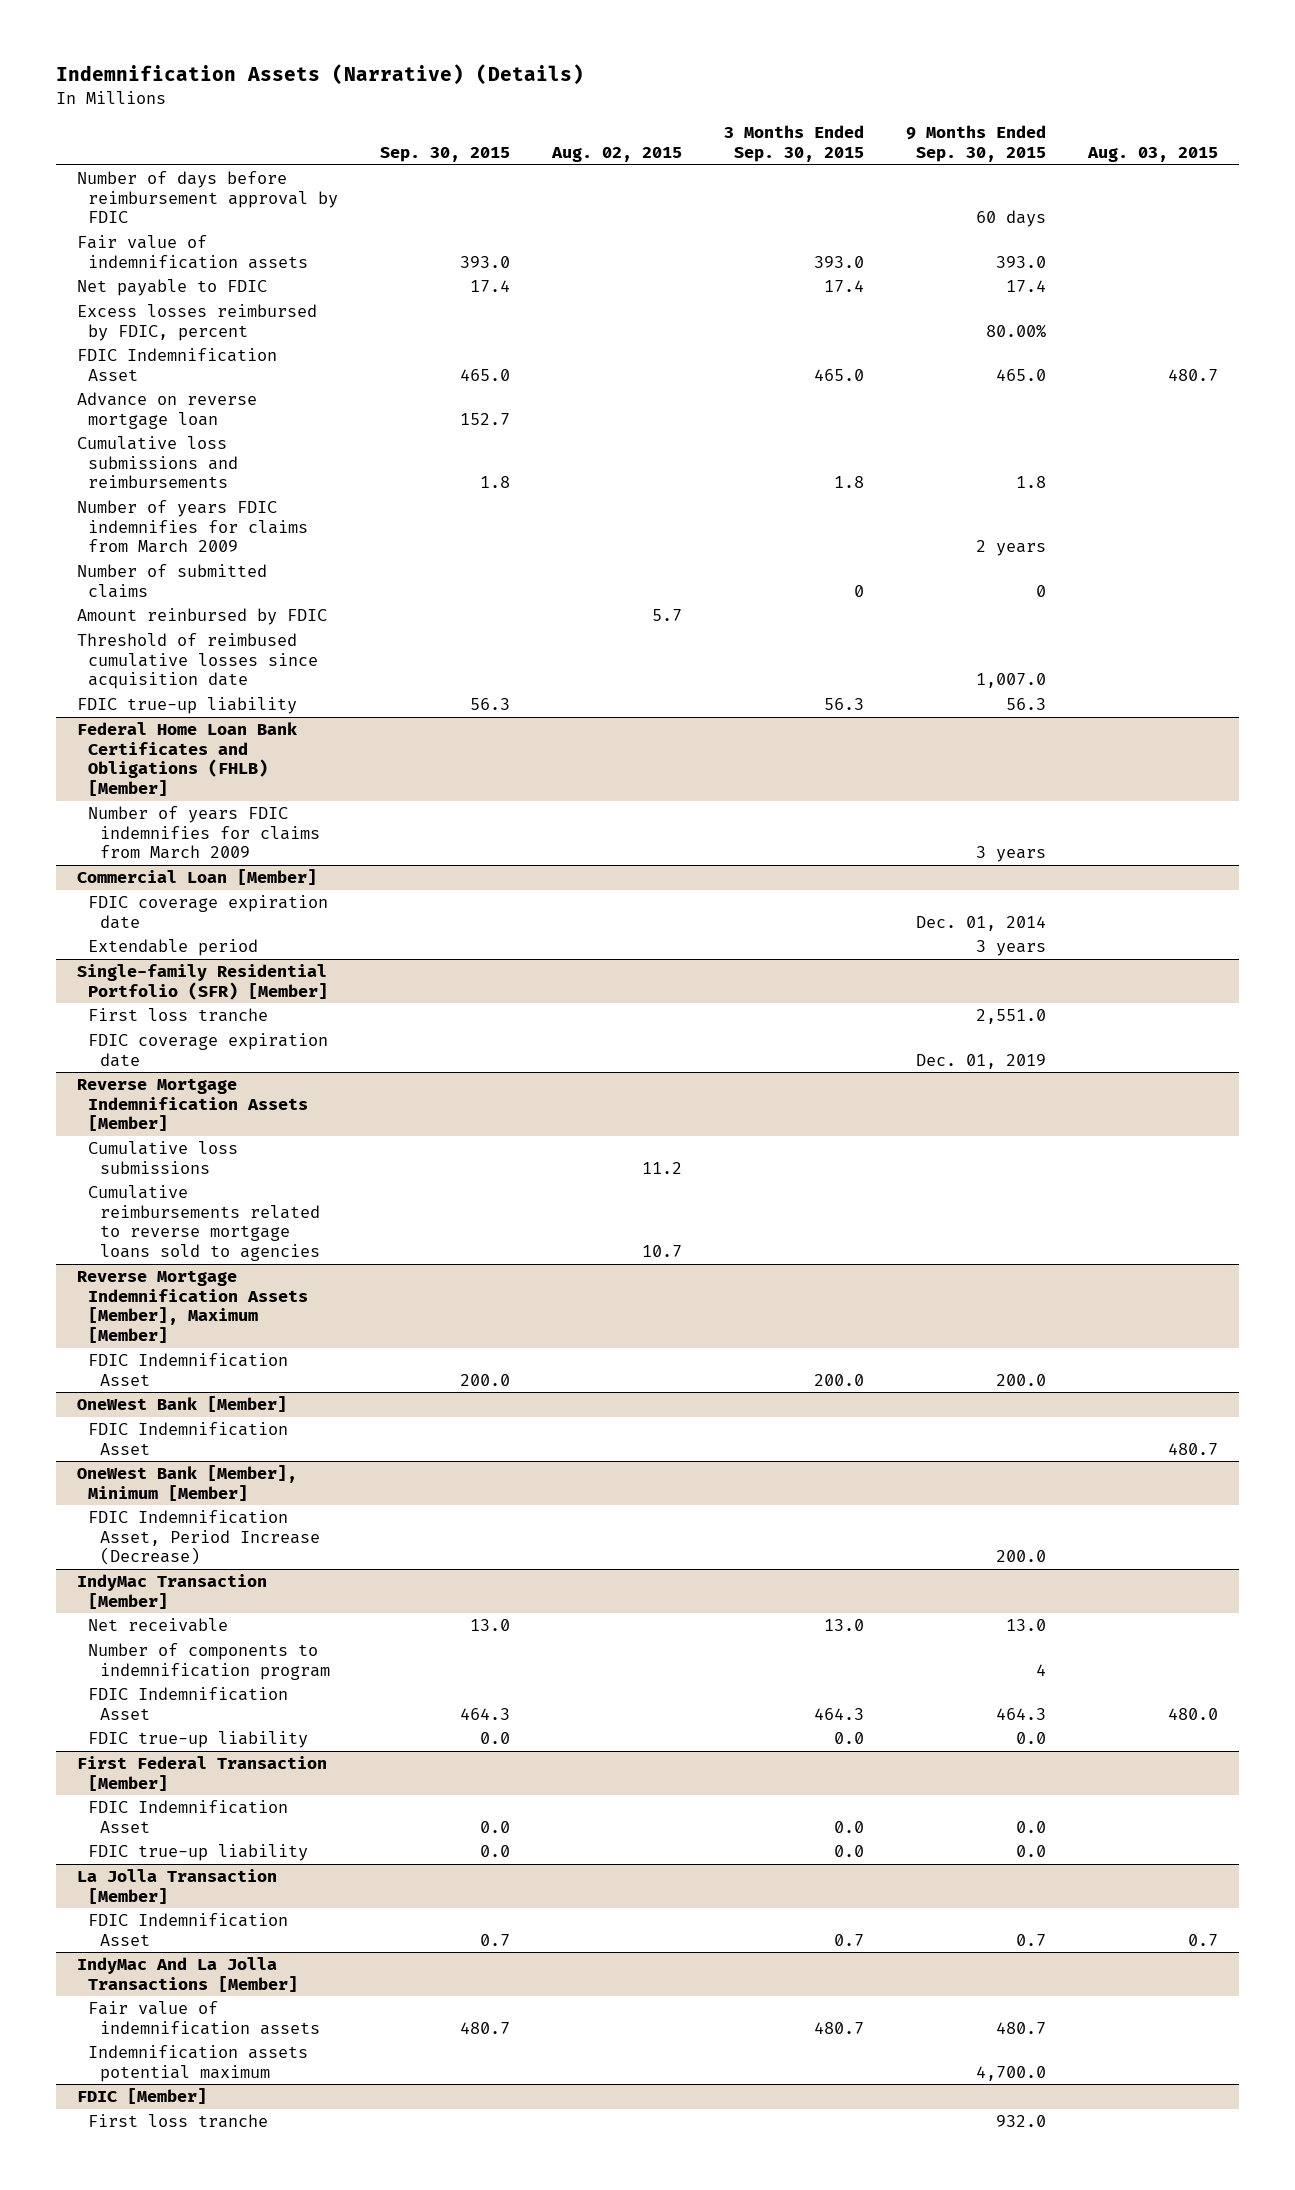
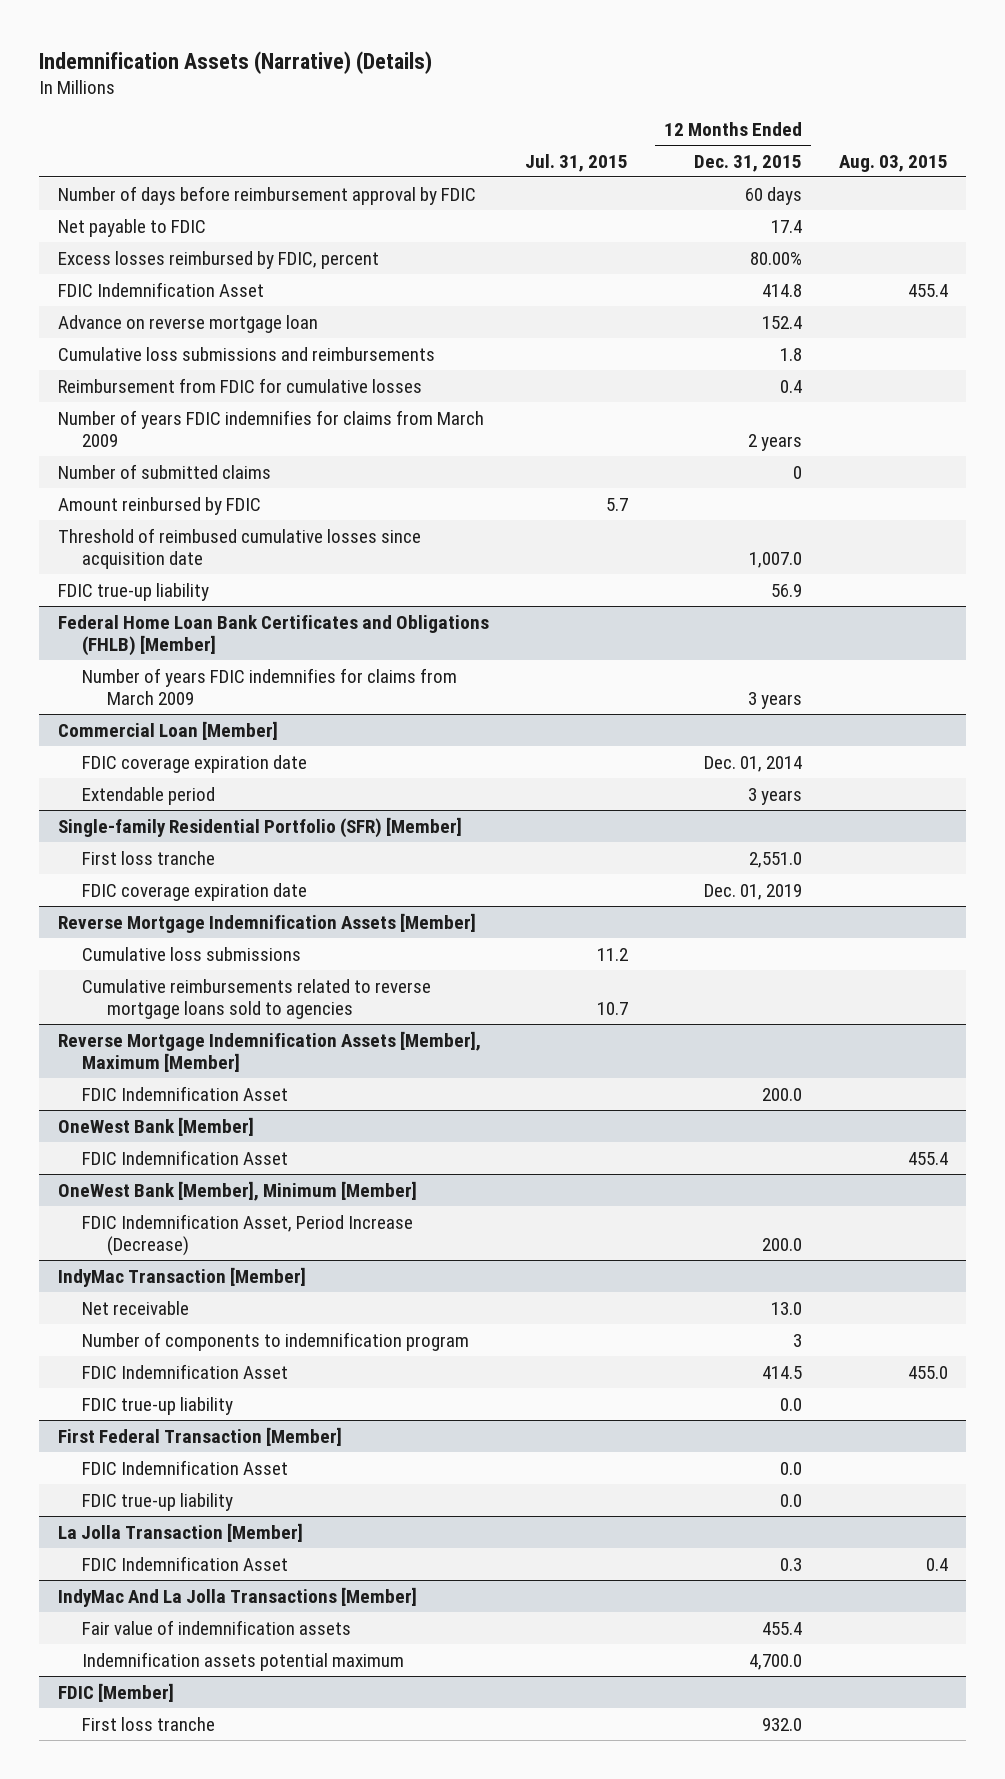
- | Sep. 30, 2015 | Aug. 02, 2015 | 3 Months Ended Sep. 30, 2015 | 9 Months Ended Sep. 30, 2015 | Aug. 03, 2015
+ | Jul. 31, 2015 | 12 Months Ended Dec. 31, 2015 | Aug. 03, 2015
- Fair value of indemnification assets | 393.0 | | 393.0 | 393.0 |
- FDIC Indemnification Asset | 465.0 | | 465.0 | 465.0 | 480.7
+ FDIC Indemnification Asset | | 414.8 | 455.4
+ Reimbursement from FDIC for cumulative losses | | 0.4 |
@ OneWest Bank [Member]
- FDIC Indemnification Asset | | | | | 480.7
+ FDIC Indemnification Asset | | | 455.4
@ IndyMac Transaction [Member]
- FDIC Indemnification Asset | 464.3 | | 464.3 | 464.3 | 480.0
+ FDIC Indemnification Asset | | 414.5 | 455.0
@ La Jolla Transaction [Member]
- FDIC Indemnification Asset | 0.7 | | 0.7 | 0.7 | 0.7
+ FDIC Indemnification Asset | | 0.3 | 0.4

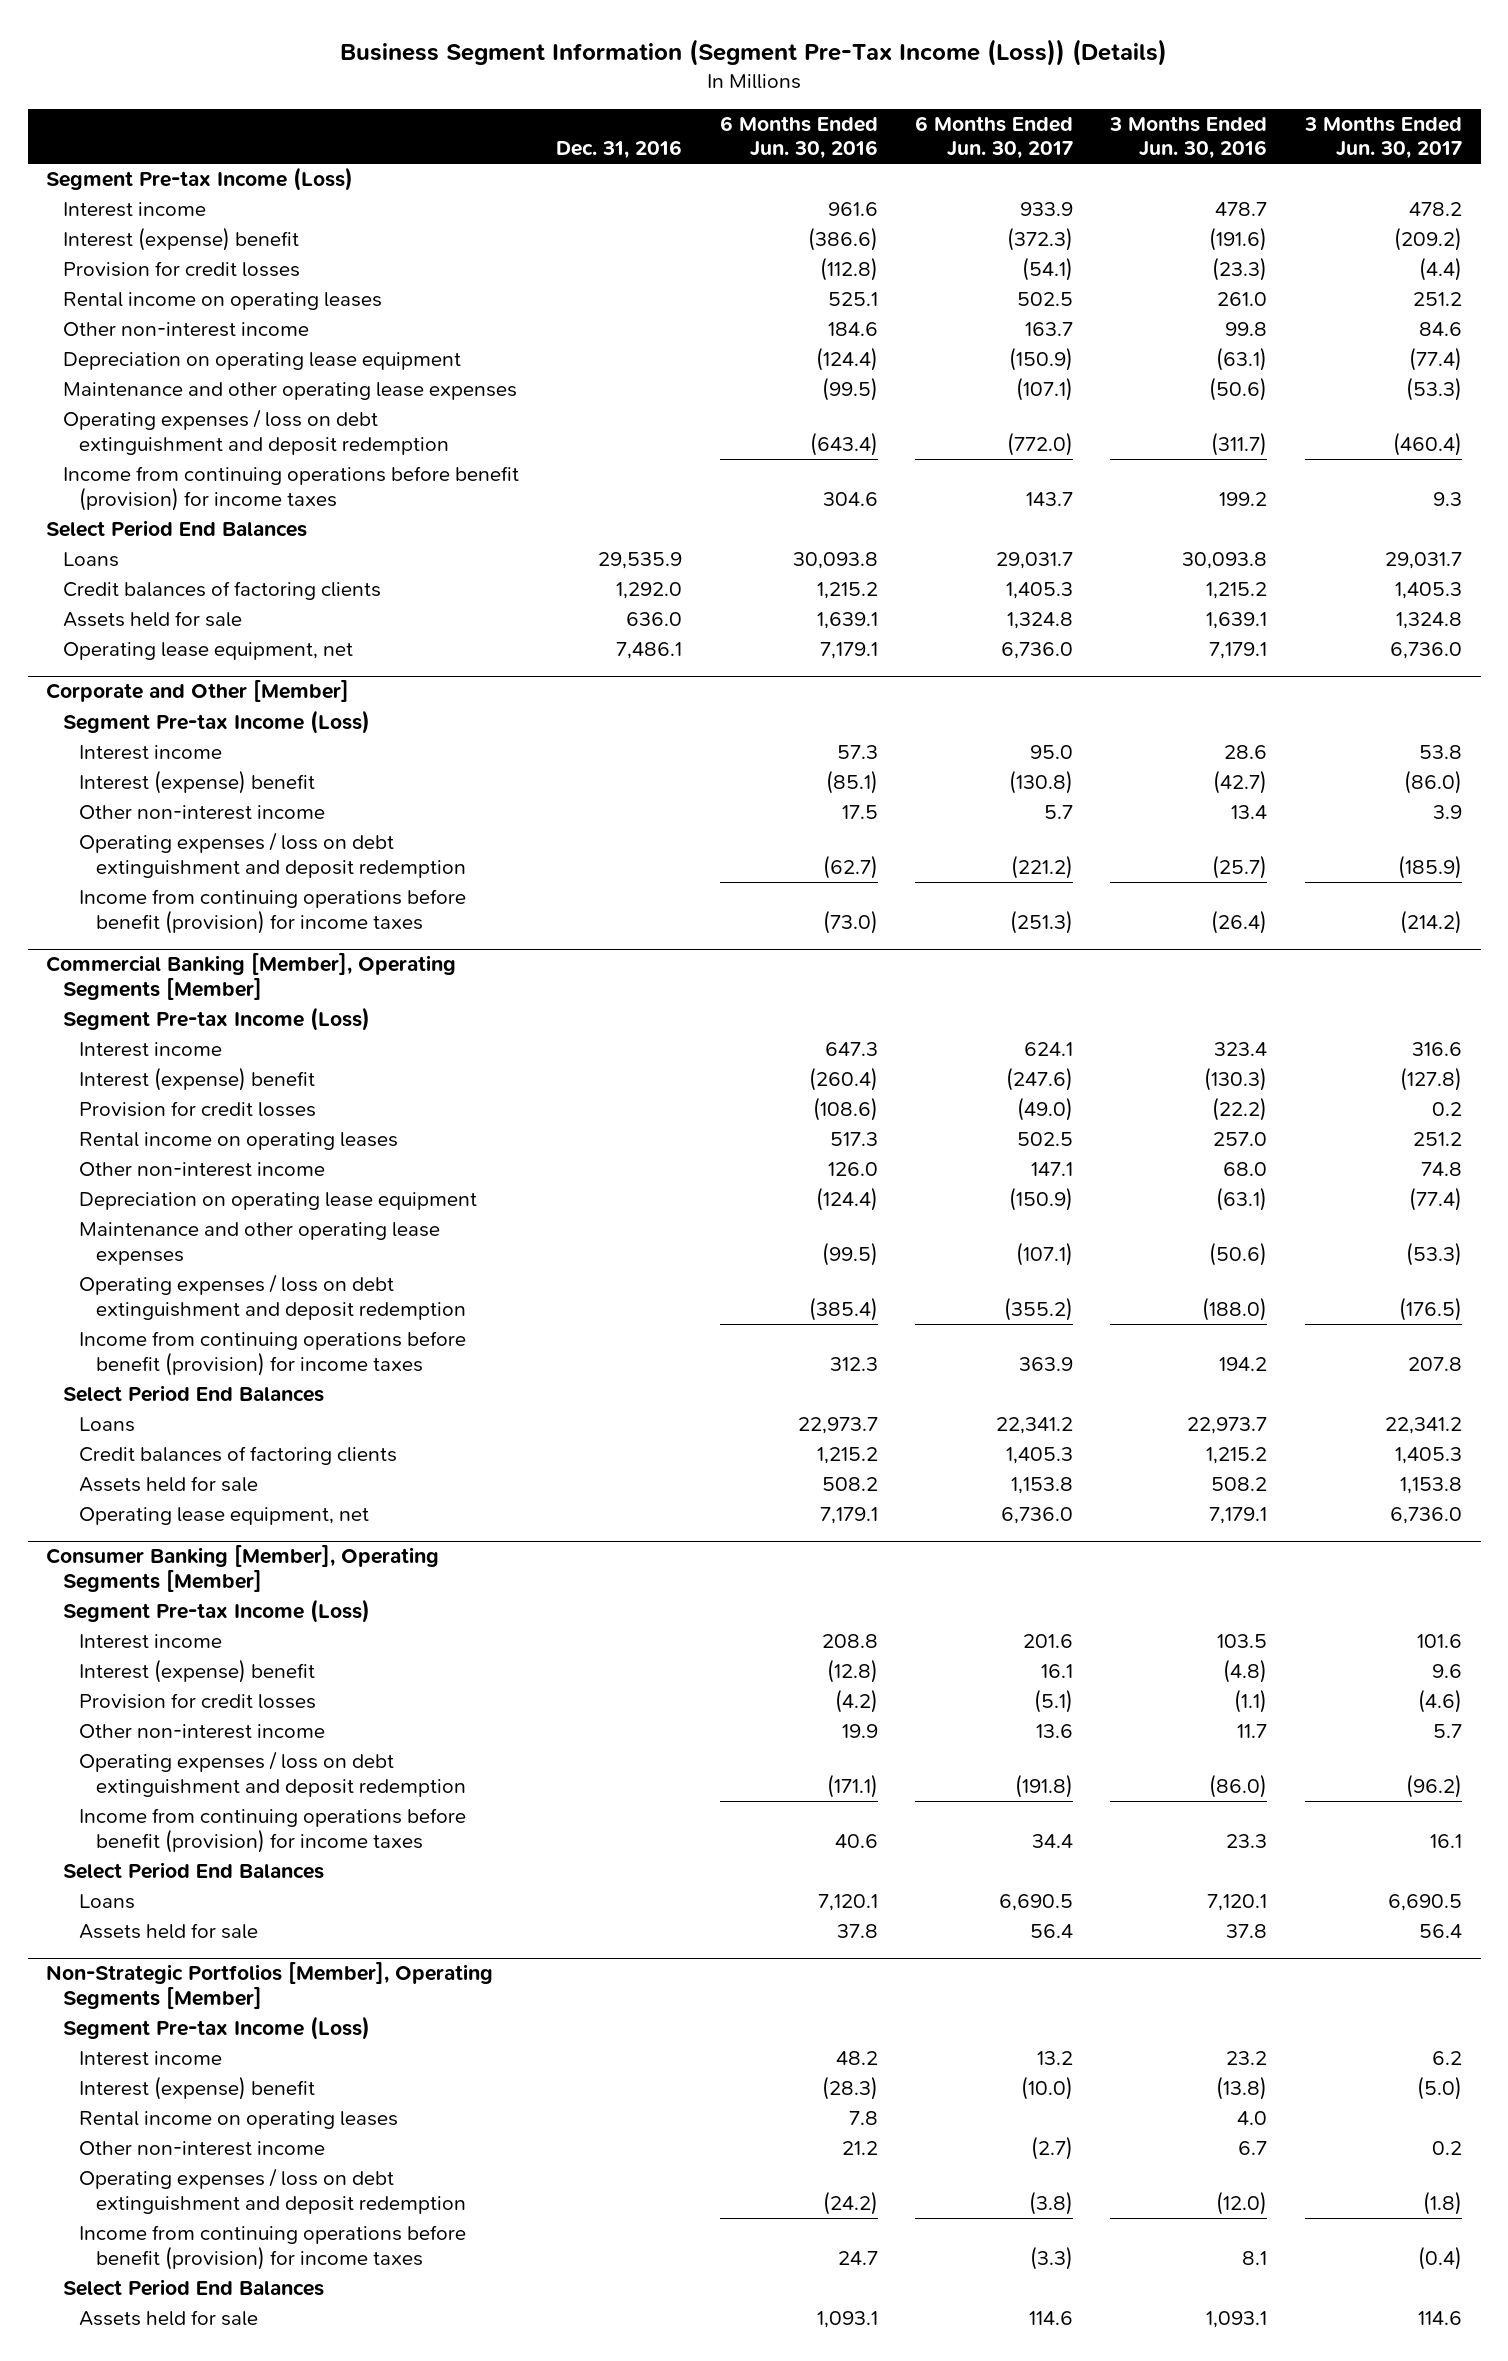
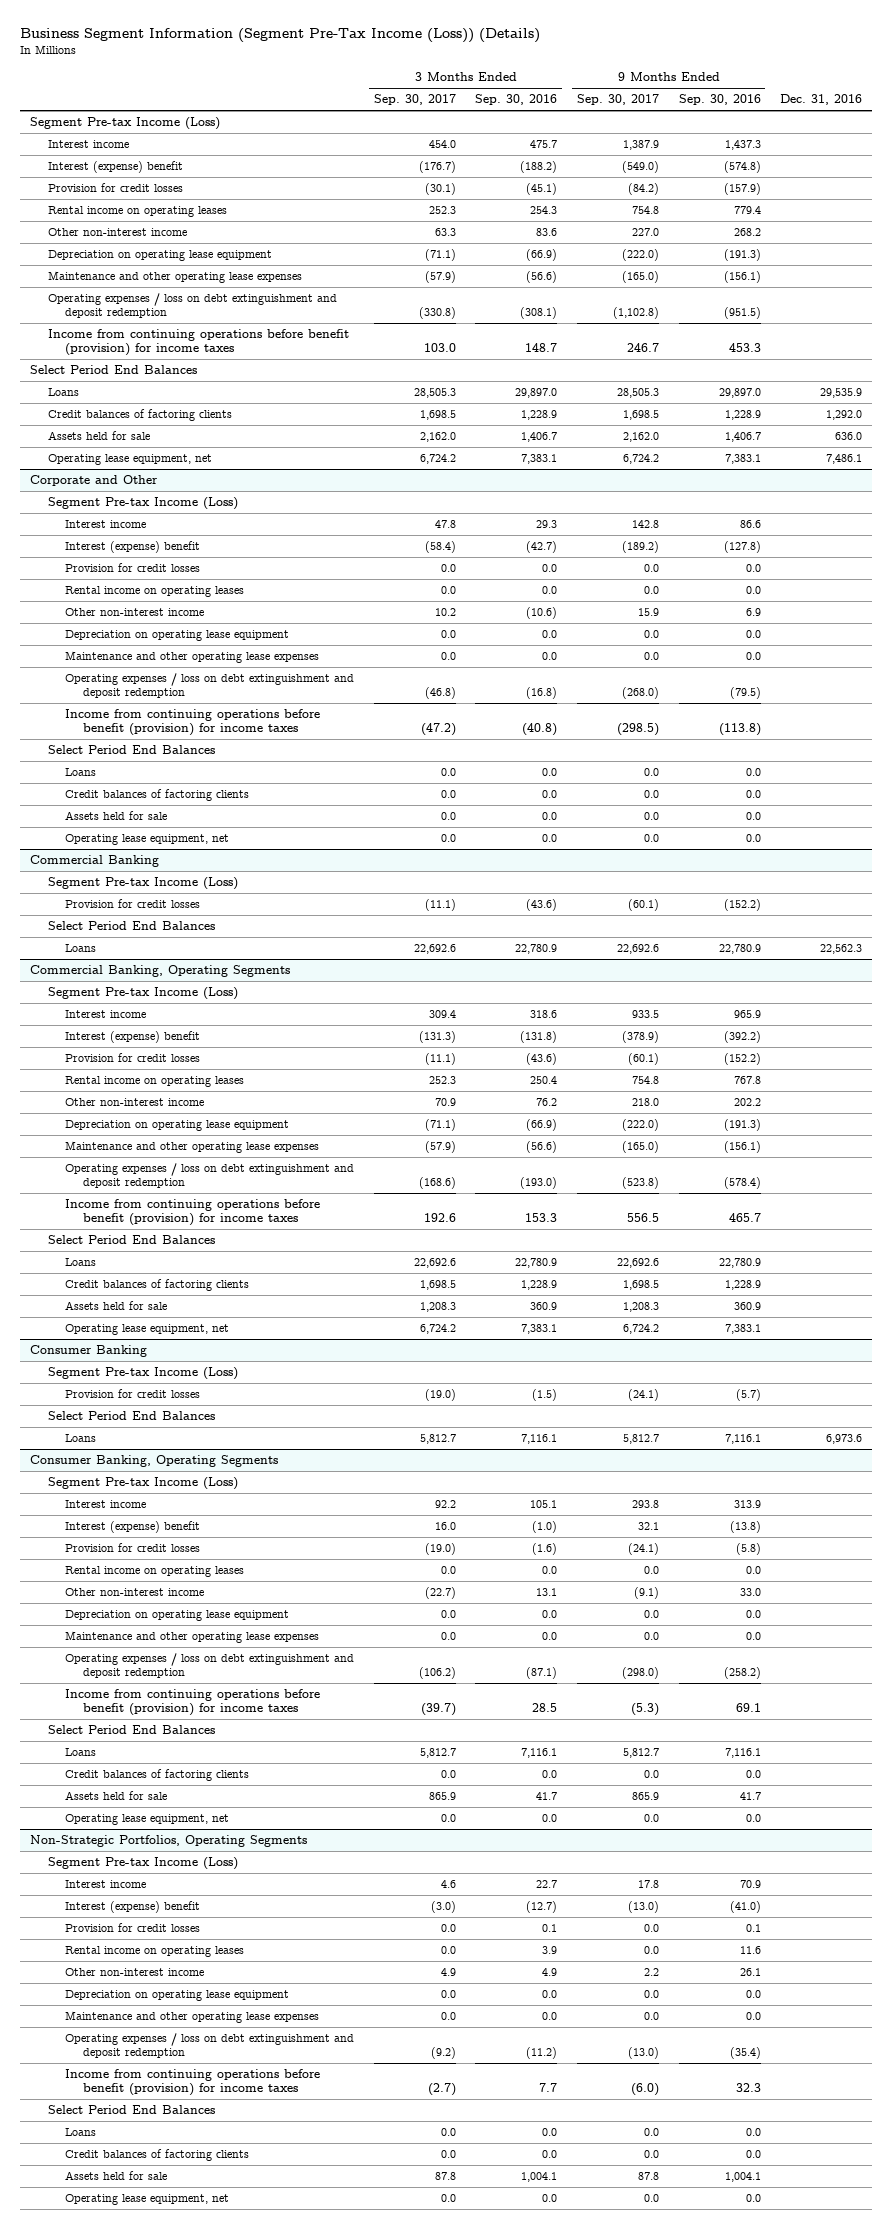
- | Dec. 31, 2016 | 6 Months Ended Jun. 30, 2016 | 6 Months Ended Jun. 30, 2017 | 3 Months Ended Jun. 30, 2016 | 3 Months Ended Jun. 30, 2017
+ | 3 Months Ended Sep. 30, 2017 | 3 Months Ended Sep. 30, 2016 | 9 Months Ended Sep. 30, 2017 | 9 Months Ended Sep. 30, 2016 | Dec. 31, 2016
- Corporate and Other [Member]
+ Corporate and Other
+ Provision for credit losses | 0.0 | 0.0 | 0.0 | 0.0 |
+ Rental income on operating leases | 0.0 | 0.0 | 0.0 | 0.0 |
+ Depreciation on operating lease equipment | 0.0 | 0.0 | 0.0 | 0.0 |
+ Maintenance and other operating lease expenses | 0.0 | 0.0 | 0.0 | 0.0 |
- Commercial Banking [Member], Operating Segments [Member]
+ Select Period End Balances
+ Loans | 0.0 | 0.0 | 0.0 | 0.0 |
+ Credit balances of factoring clients | 0.0 | 0.0 | 0.0 | 0.0 |
+ Assets held for sale | 0.0 | 0.0 | 0.0 | 0.0 |
+ Operating lease equipment, net | 0.0 | 0.0 | 0.0 | 0.0 |
+ Commercial Banking
+ Segment Pre-tax Income (Loss)
+ Provision for credit losses | (11.1) | (43.6) | (60.1) | (152.2) |
+ Select Period End Balances
+ Loans | 22,692.6 | 22,780.9 | 22,692.6 | 22,780.9 | 22,562.3
+ Commercial Banking, Operating Segments
- Consumer Banking [Member], Operating Segments [Member]
+ Consumer Banking
+ Segment Pre-tax Income (Loss)
+ Provision for credit losses | (19.0) | (1.5) | (24.1) | (5.7) |
+ Select Period End Balances
+ Loans | 5,812.7 | 7,116.1 | 5,812.7 | 7,116.1 | 6,973.6
+ Consumer Banking, Operating Segments
+ Rental income on operating leases | 0.0 | 0.0 | 0.0 | 0.0 |
+ Depreciation on operating lease equipment | 0.0 | 0.0 | 0.0 | 0.0 |
+ Maintenance and other operating lease expenses | 0.0 | 0.0 | 0.0 | 0.0 |
+ Credit balances of factoring clients | 0.0 | 0.0 | 0.0 | 0.0 |
- Non-Strategic Portfolios [Member], Operating Segments [Member]
+ Operating lease equipment, net | 0.0 | 0.0 | 0.0 | 0.0 |
+ Non-Strategic Portfolios, Operating Segments
+ Provision for credit losses | 0.0 | 0.1 | 0.0 | 0.1 |
+ Depreciation on operating lease equipment | 0.0 | 0.0 | 0.0 | 0.0 |
+ Maintenance and other operating lease expenses | 0.0 | 0.0 | 0.0 | 0.0 |
+ Loans | 0.0 | 0.0 | 0.0 | 0.0 |
+ Credit balances of factoring clients | 0.0 | 0.0 | 0.0 | 0.0 |
+ Operating lease equipment, net | 0.0 | 0.0 | 0.0 | 0.0 |

